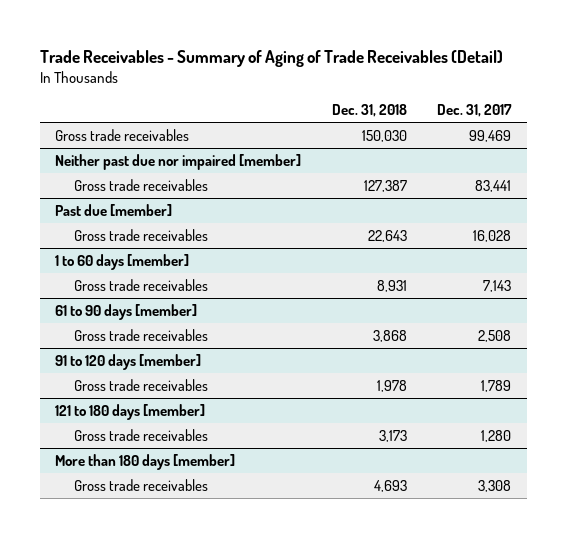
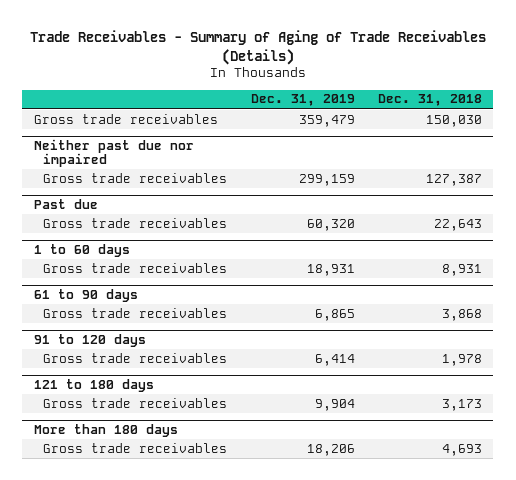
- Trade Receivables - Summary of Aging of Trade Receivables (Detail)
+ Trade Receivables - Summary of Aging of Trade Receivables (Details)
- | Dec. 31, 2018 | Dec. 31, 2017
+ | Dec. 31, 2019 | Dec. 31, 2018
- Neither past due nor impaired [member]
+ Neither past due nor impaired
- Past due [member]
+ Past due
- 1 to 60 days [member]
+ 1 to 60 days
- 61 to 90 days [member]
+ 61 to 90 days
- 91 to 120 days [member]
+ 91 to 120 days
- 121 to 180 days [member]
+ 121 to 180 days
- More than 180 days [member]
+ More than 180 days

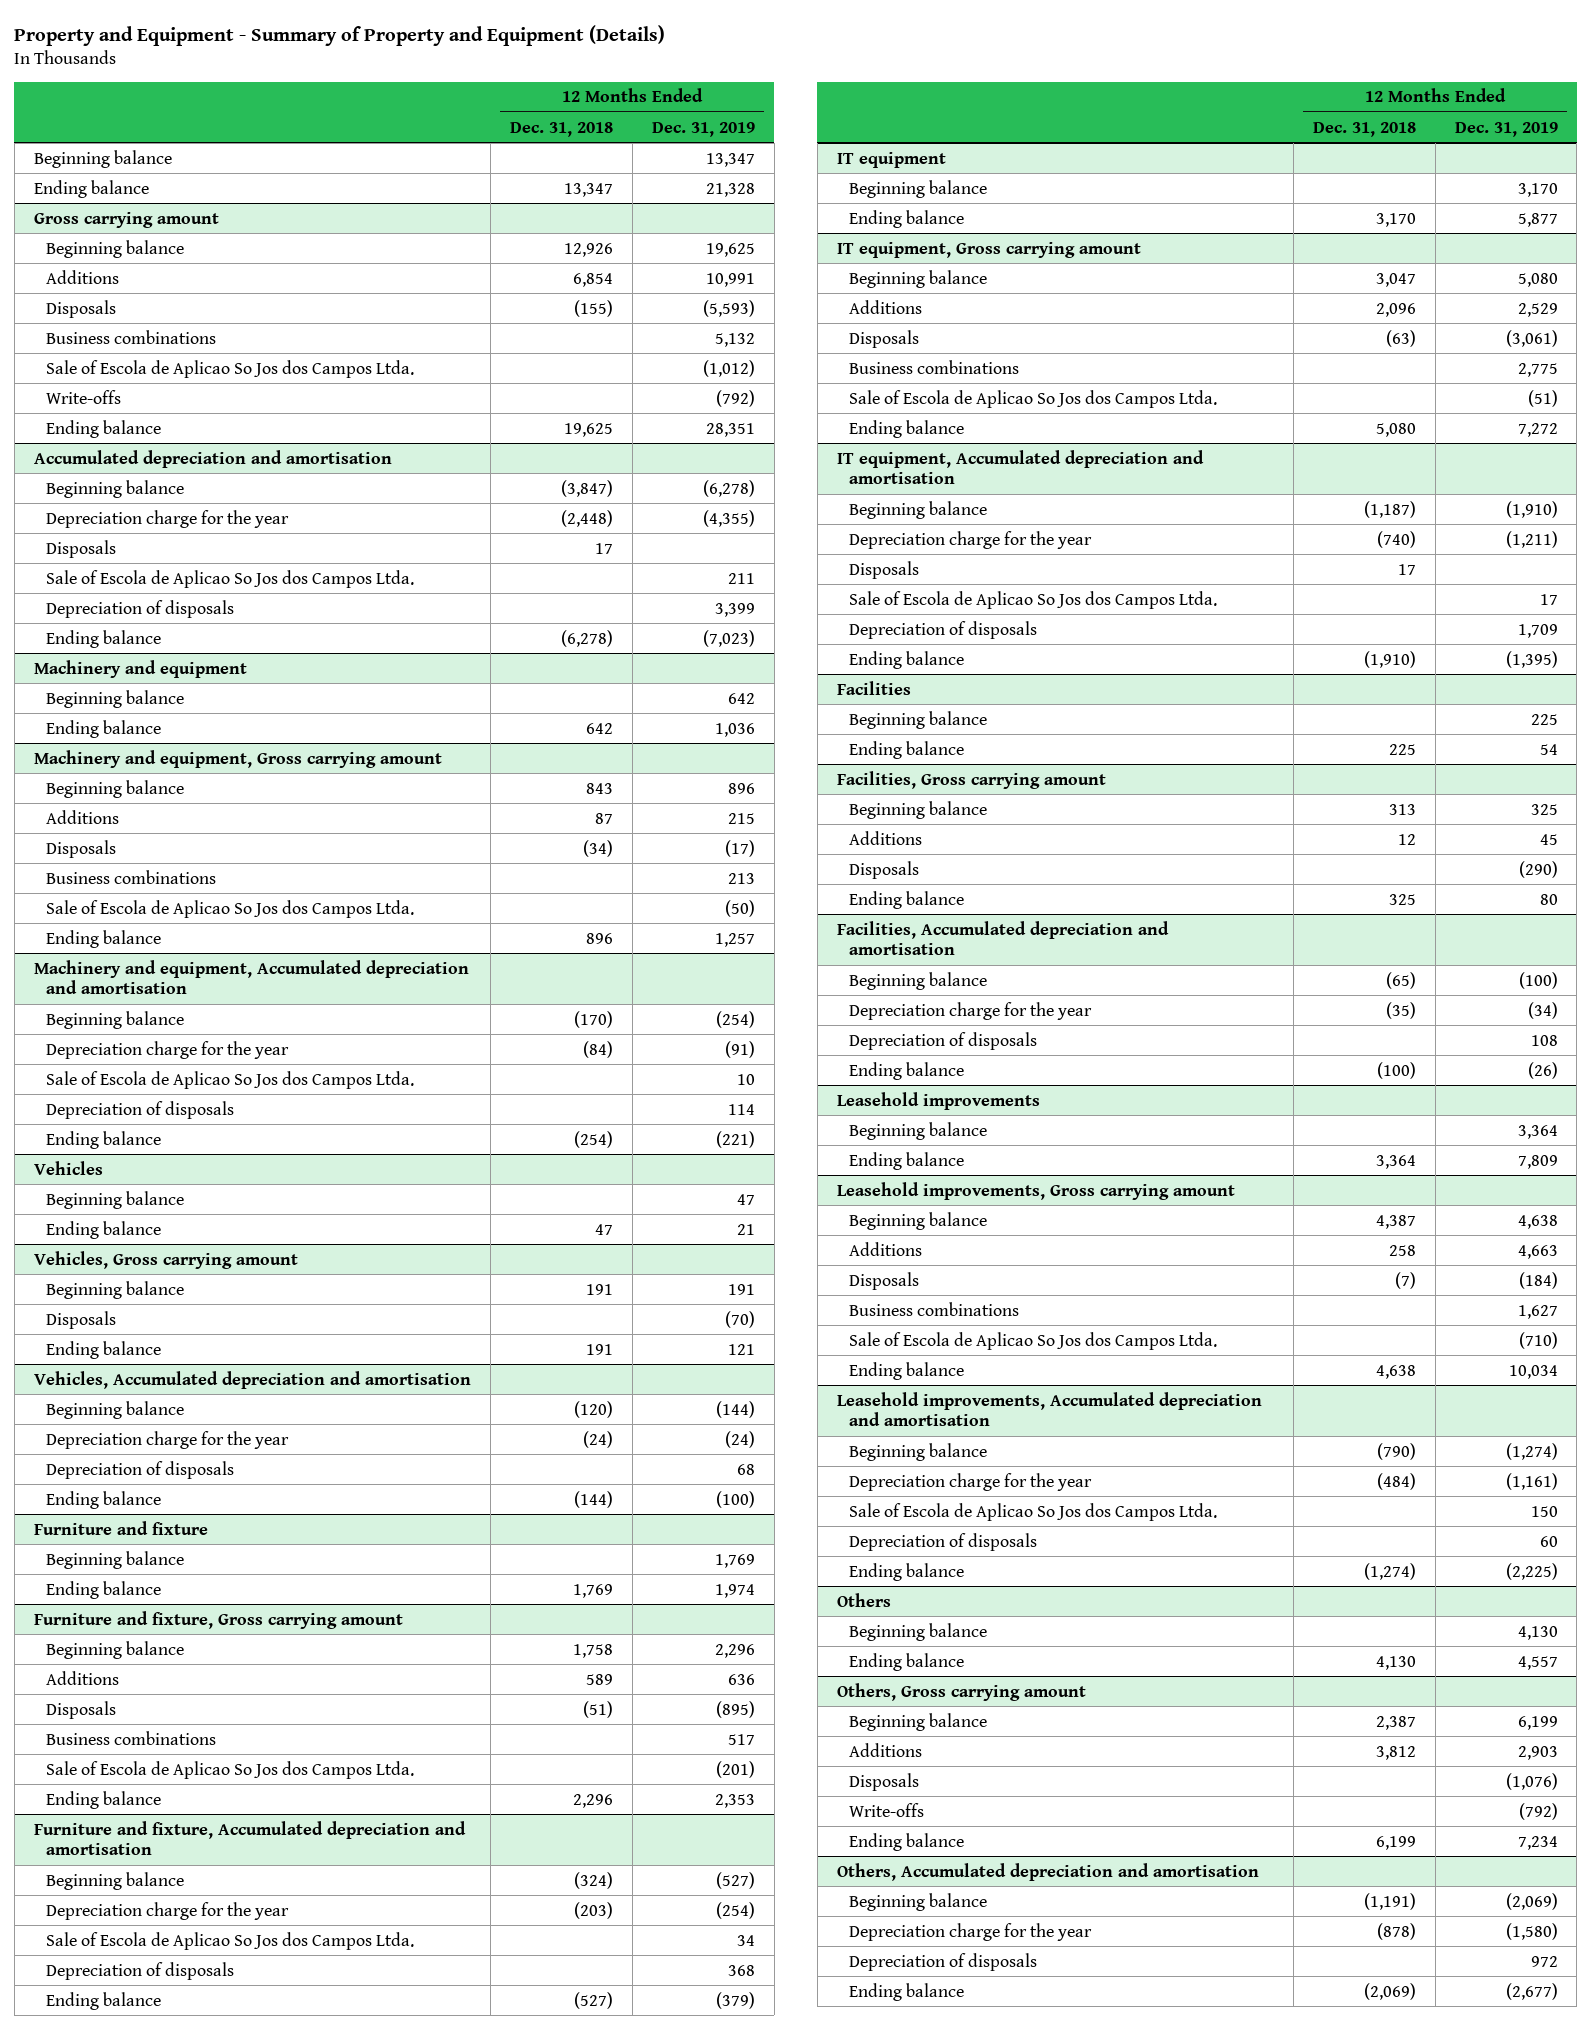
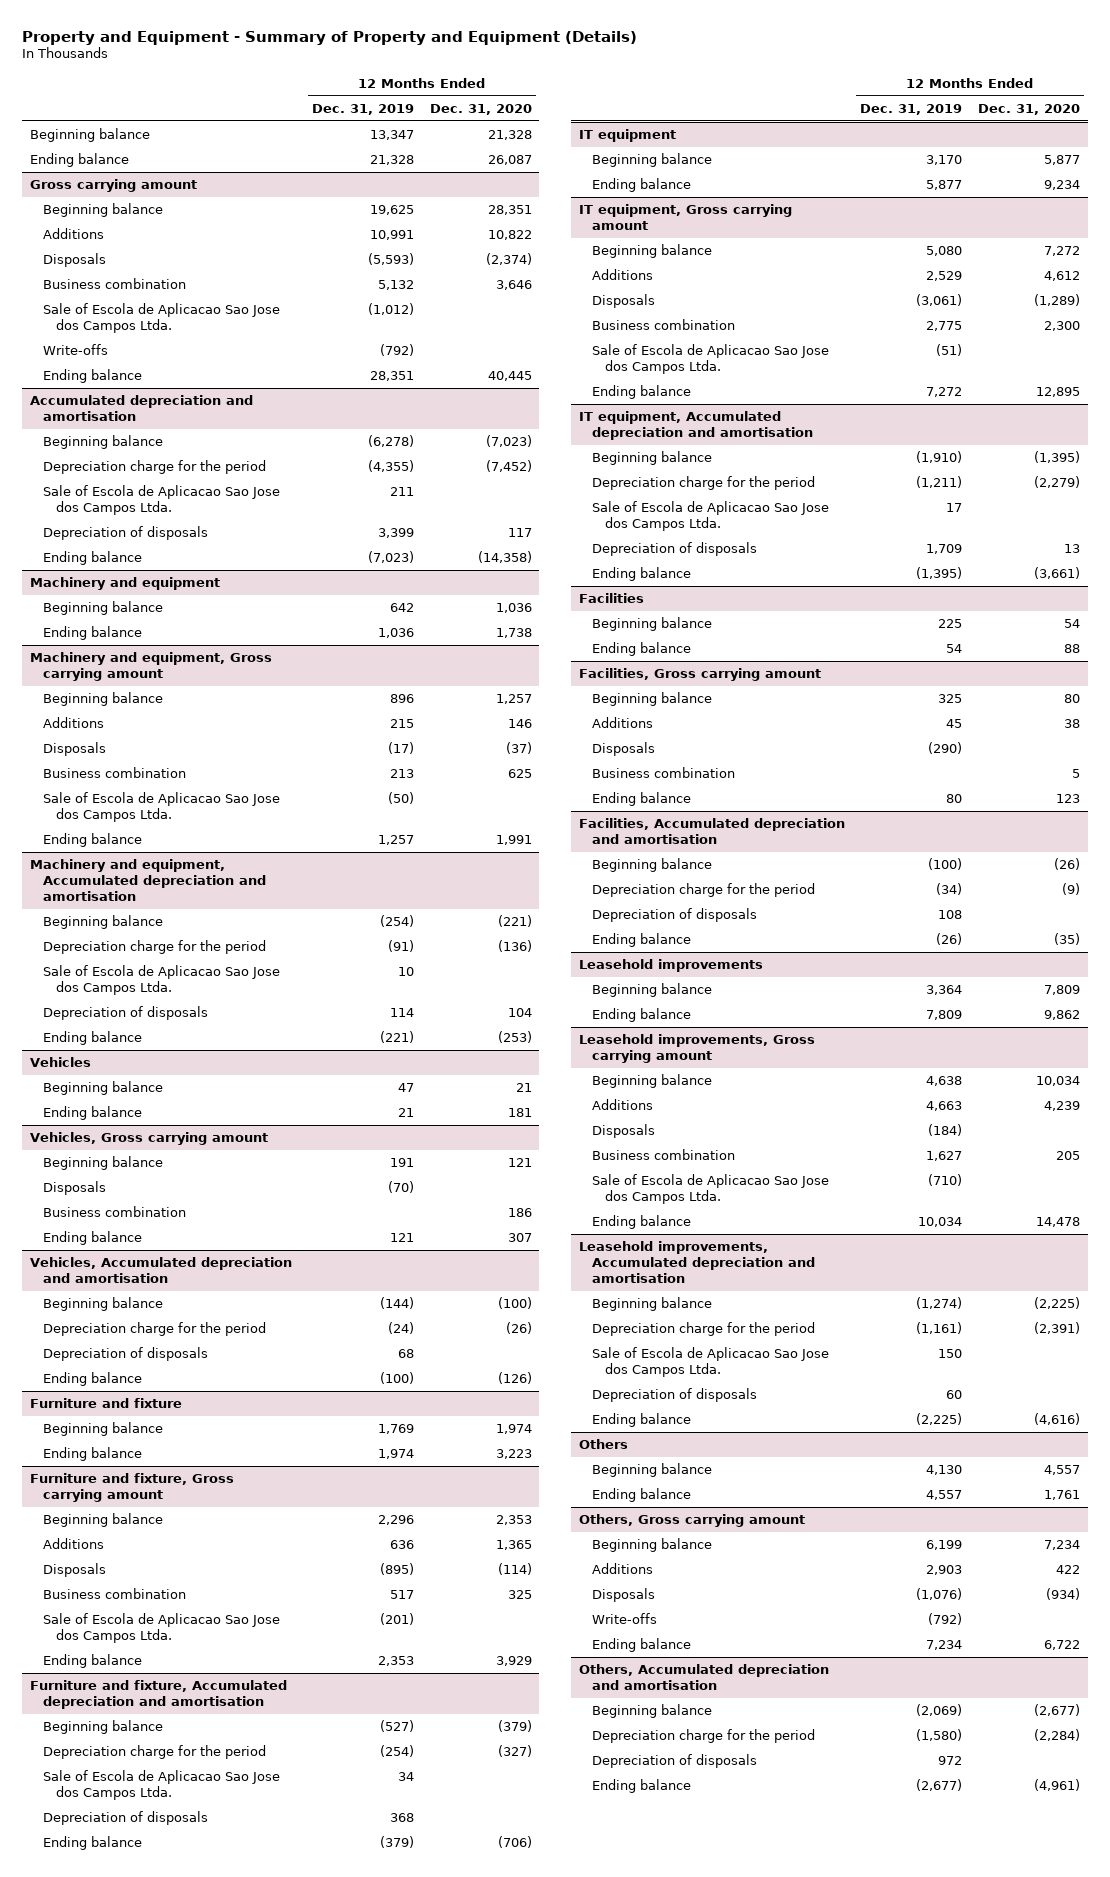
- | 12 Months Ended Dec. 31, 2018 | 12 Months Ended Dec. 31, 2019
+ | 12 Months Ended Dec. 31, 2019 | 12 Months Ended Dec. 31, 2020
@ Gross carrying amount
- Business combinations | | 5,132
- Sale of Escola de Aplicao So Jos dos Campos Ltda. | | (1,012)
+ Business combination | 5,132 | 3,646
+ Sale of Escola de Aplicacao Sao Jose dos Campos Ltda. | (1,012) |
@ Accumulated depreciation and amortisation
- Depreciation charge for the year | (2,448) | (4,355)
- Disposals | 17 |
- Sale of Escola de Aplicao So Jos dos Campos Ltda. | | 211
+ Depreciation charge for the period | (4,355) | (7,452)
+ Sale of Escola de Aplicacao Sao Jose dos Campos Ltda. | 211 |
@ Machinery and equipment, Gross carrying amount
- Business combinations | | 213
- Sale of Escola de Aplicao So Jos dos Campos Ltda. | | (50)
+ Business combination | 213 | 625
+ Sale of Escola de Aplicacao Sao Jose dos Campos Ltda. | (50) |
@ Machinery and equipment, Accumulated depreciation and amortisation
- Depreciation charge for the year | (84) | (91)
- Sale of Escola de Aplicao So Jos dos Campos Ltda. | | 10
+ Depreciation charge for the period | (91) | (136)
+ Sale of Escola de Aplicacao Sao Jose dos Campos Ltda. | 10 |
@ Vehicles, Gross carrying amount
+ Business combination | | 186
@ Vehicles, Accumulated depreciation and amortisation
- Depreciation charge for the year | (24) | (24)
+ Depreciation charge for the period | (24) | (26)
@ Furniture and fixture, Gross carrying amount
- Business combinations | | 517
- Sale of Escola de Aplicao So Jos dos Campos Ltda. | | (201)
+ Business combination | 517 | 325
+ Sale of Escola de Aplicacao Sao Jose dos Campos Ltda. | (201) |
@ Furniture and fixture, Accumulated depreciation and amortisation
- Depreciation charge for the year | (203) | (254)
- Sale of Escola de Aplicao So Jos dos Campos Ltda. | | 34
+ Depreciation charge for the period | (254) | (327)
+ Sale of Escola de Aplicacao Sao Jose dos Campos Ltda. | 34 |
@ IT equipment, Gross carrying amount
- Business combinations | | 2,775
- Sale of Escola de Aplicao So Jos dos Campos Ltda. | | (51)
+ Business combination | 2,775 | 2,300
+ Sale of Escola de Aplicacao Sao Jose dos Campos Ltda. | (51) |
@ IT equipment, Accumulated depreciation and amortisation
- Depreciation charge for the year | (740) | (1,211)
- Disposals | 17 |
- Sale of Escola de Aplicao So Jos dos Campos Ltda. | | 17
+ Depreciation charge for the period | (1,211) | (2,279)
+ Sale of Escola de Aplicacao Sao Jose dos Campos Ltda. | 17 |
@ Facilities, Gross carrying amount
+ Business combination | | 5
@ Facilities, Accumulated depreciation and amortisation
- Depreciation charge for the year | (35) | (34)
+ Depreciation charge for the period | (34) | (9)
@ Leasehold improvements, Gross carrying amount
- Business combinations | | 1,627
- Sale of Escola de Aplicao So Jos dos Campos Ltda. | | (710)
+ Business combination | 1,627 | 205
+ Sale of Escola de Aplicacao Sao Jose dos Campos Ltda. | (710) |
@ Leasehold improvements, Accumulated depreciation and amortisation
- Depreciation charge for the year | (484) | (1,161)
- Sale of Escola de Aplicao So Jos dos Campos Ltda. | | 150
+ Depreciation charge for the period | (1,161) | (2,391)
+ Sale of Escola de Aplicacao Sao Jose dos Campos Ltda. | 150 |
@ Others, Accumulated depreciation and amortisation
- Depreciation charge for the year | (878) | (1,580)
+ Depreciation charge for the period | (1,580) | (2,284)

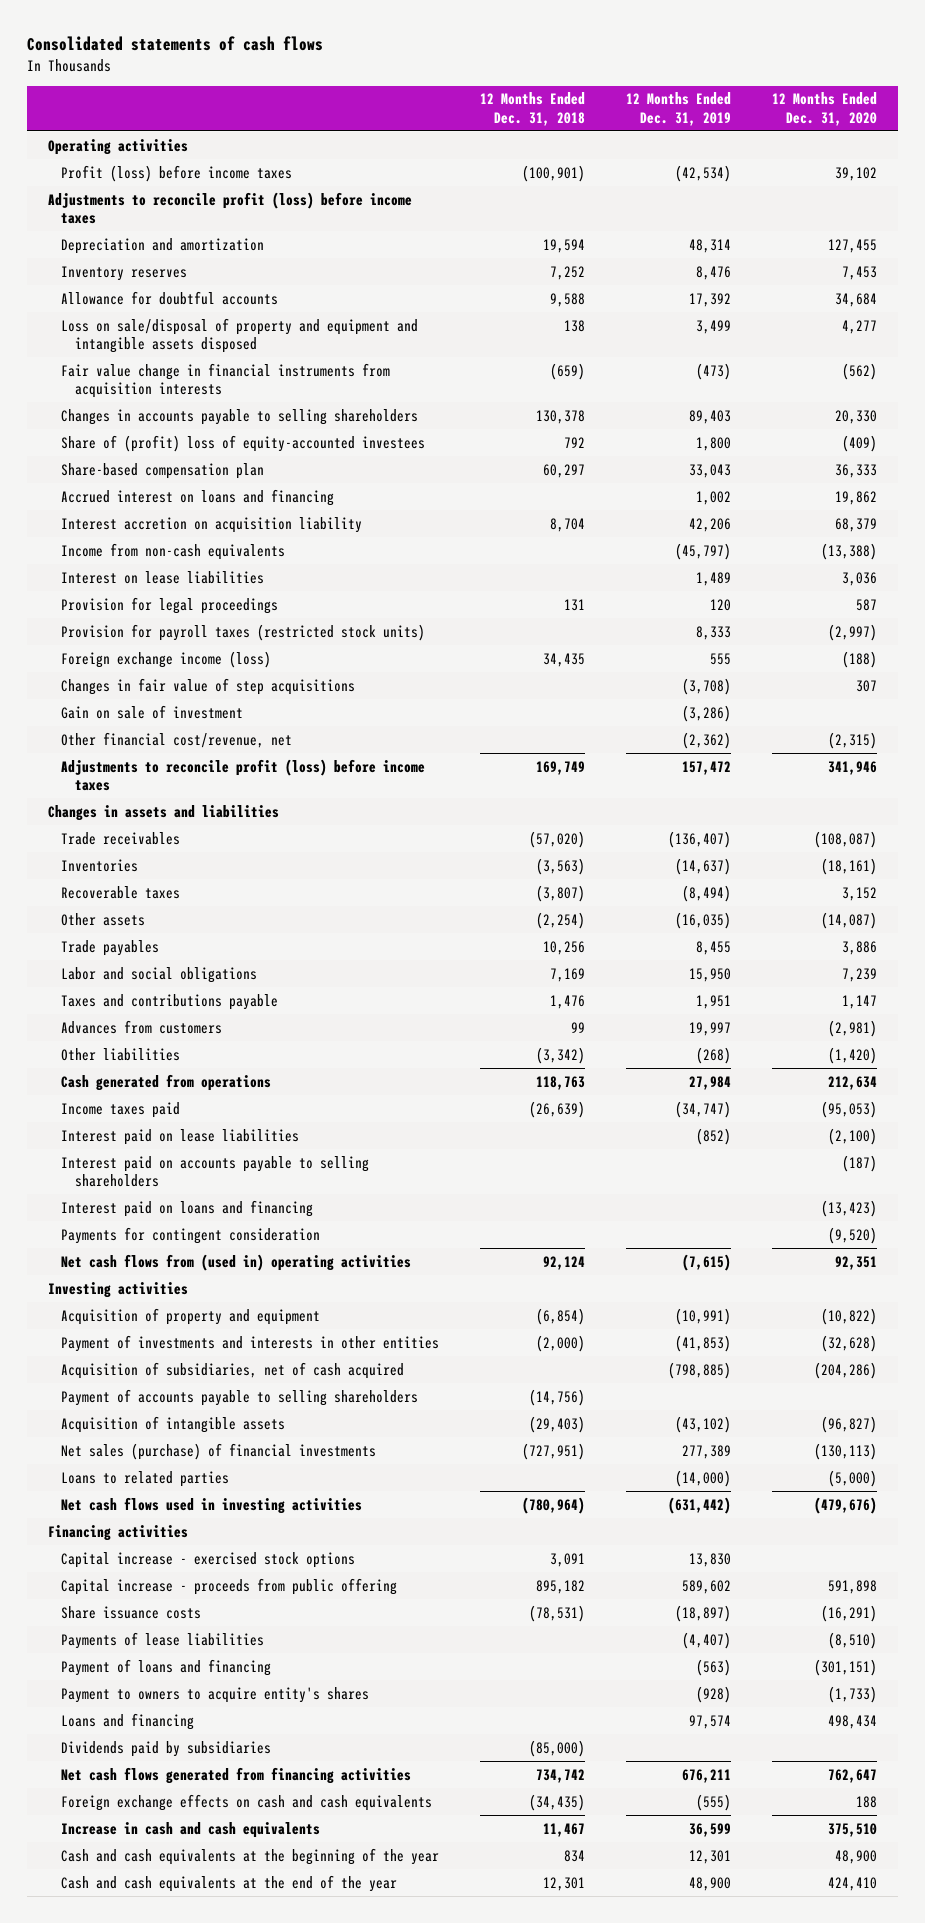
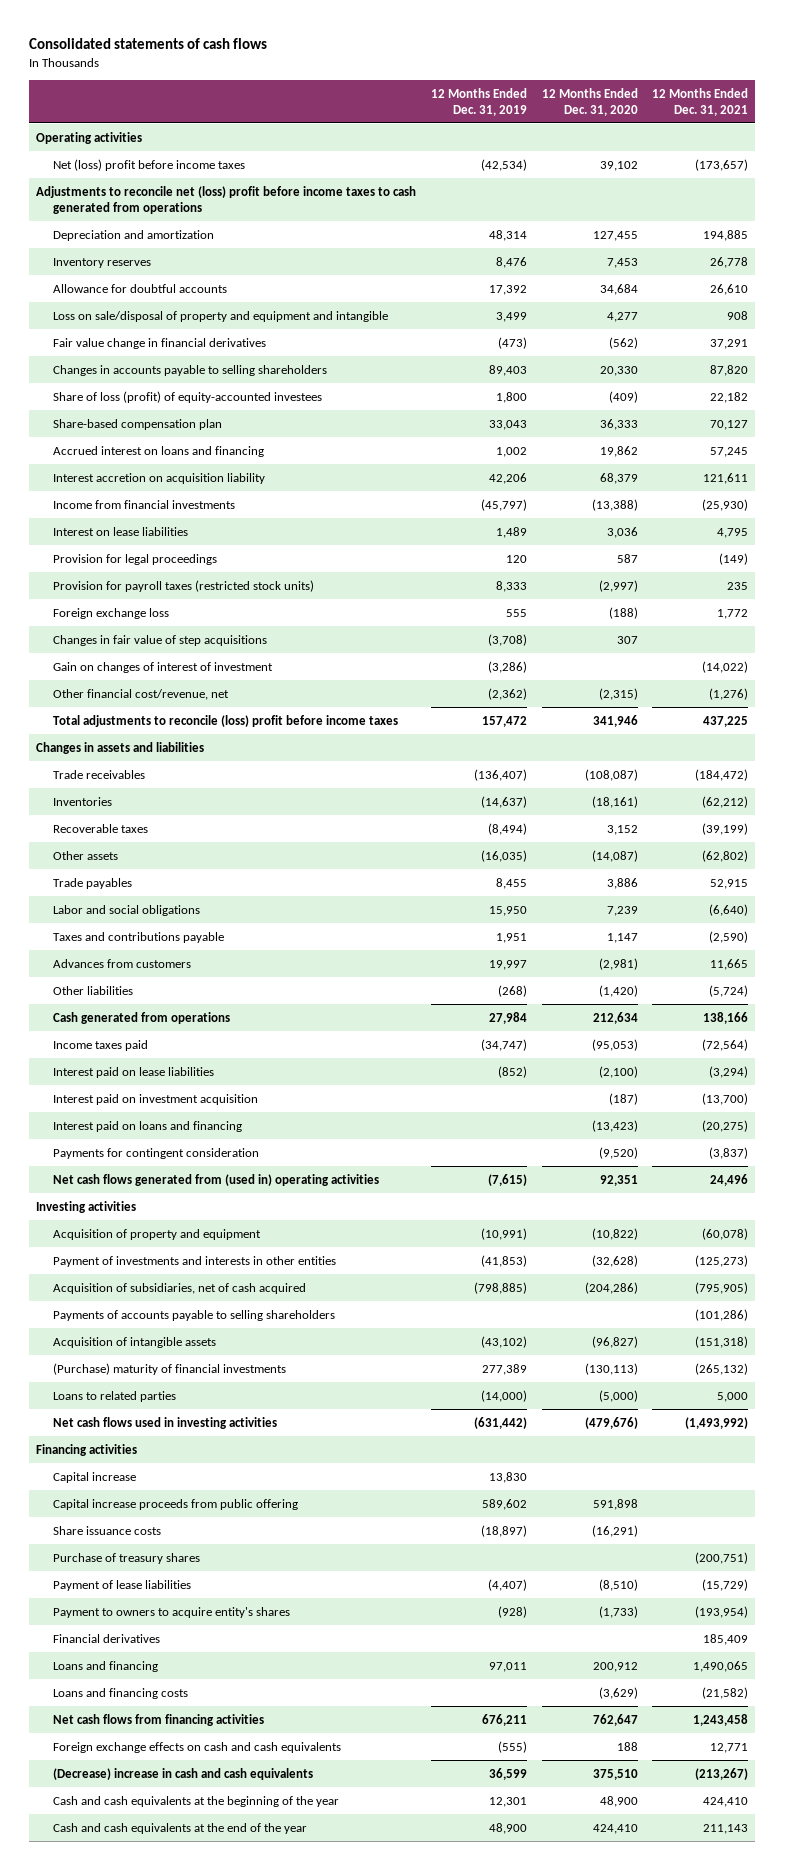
- | 12 Months Ended Dec. 31, 2018 | 12 Months Ended Dec. 31, 2019 | 12 Months Ended Dec. 31, 2020
+ | 12 Months Ended Dec. 31, 2019 | 12 Months Ended Dec. 31, 2020 | 12 Months Ended Dec. 31, 2021
- Profit (loss) before income taxes | (100,901) | (42,534) | 39,102
- Adjustments to reconcile profit (loss) before income taxes
+ Net (loss) profit before income taxes | (42,534) | 39,102 | (173,657)
+ Adjustments to reconcile net (loss) profit before income taxes to cash generated from operations
- Loss on sale/disposal of property and equipment and intangible assets disposed | 138 | 3,499 | 4,277
- Fair value change in financial instruments from acquisition interests | (659) | (473) | (562)
+ Loss on sale/disposal of property and equipment and intangible | 3,499 | 4,277 | 908
+ Fair value change in financial derivatives | (473) | (562) | 37,291
- Share of (profit) loss of equity-accounted investees | 792 | 1,800 | (409)
+ Share of loss (profit) of equity-accounted investees | 1,800 | (409) | 22,182
- Income from non-cash equivalents | | (45,797) | (13,388)
+ Income from financial investments | (45,797) | (13,388) | (25,930)
- Foreign exchange income (loss) | 34,435 | 555 | (188)
+ Foreign exchange loss | 555 | (188) | 1,772
- Gain on sale of investment | | (3,286) |
+ Gain on changes of interest of investment | (3,286) | | (14,022)
- Adjustments to reconcile profit (loss) before income taxes | 169,749 | 157,472 | 341,946
+ Total adjustments to reconcile (loss) profit before income taxes | 157,472 | 341,946 | 437,225
- Interest paid on accounts payable to selling shareholders | | | (187)
+ Interest paid on investment acquisition | | (187) | (13,700)
- Net cash flows from (used in) operating activities | 92,124 | (7,615) | 92,351
+ Net cash flows generated from (used in) operating activities | (7,615) | 92,351 | 24,496
- Payment of accounts payable to selling shareholders | (14,756) | |
+ Payments of accounts payable to selling shareholders | | | (101,286)
- Net sales (purchase) of financial investments | (727,951) | 277,389 | (130,113)
+ (Purchase) maturity of financial investments | 277,389 | (130,113) | (265,132)
- Capital increase - exercised stock options | 3,091 | 13,830 |
- Capital increase - proceeds from public offering | 895,182 | 589,602 | 591,898
+ Capital increase | 13,830 | |
+ Capital increase proceeds from public offering | 589,602 | 591,898 |
- Payments of lease liabilities | | (4,407) | (8,510)
- Payment of loans and financing | | (563) | (301,151)
+ Purchase of treasury shares | | | (200,751)
+ Payment of lease liabilities | (4,407) | (8,510) | (15,729)
- Loans and financing | | 97,574 | 498,434
- Dividends paid by subsidiaries | (85,000) | |
- Net cash flows generated from financing activities | 734,742 | 676,211 | 762,647
+ Financial derivatives | | | 185,409
+ Loans and financing | 97,011 | 200,912 | 1,490,065
+ Loans and financing costs | | (3,629) | (21,582)
+ Net cash flows from financing activities | 676,211 | 762,647 | 1,243,458
- Increase in cash and cash equivalents | 11,467 | 36,599 | 375,510
+ (Decrease) increase in cash and cash equivalents | 36,599 | 375,510 | (213,267)

